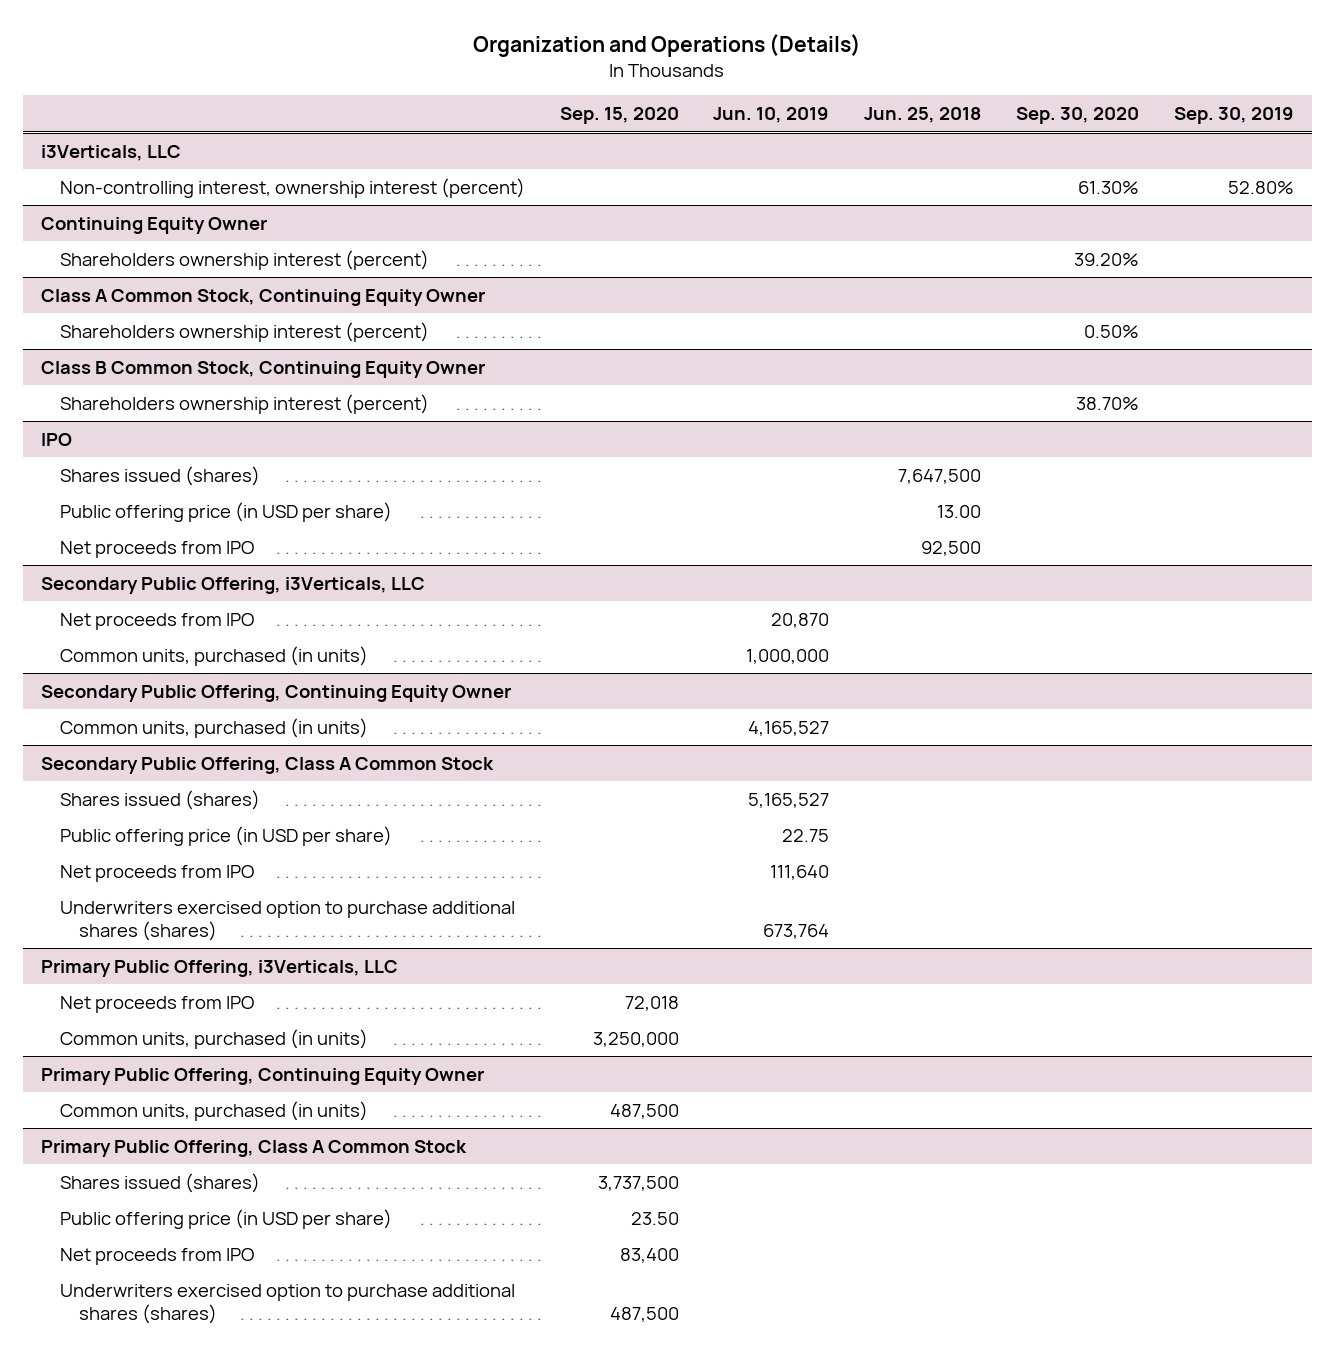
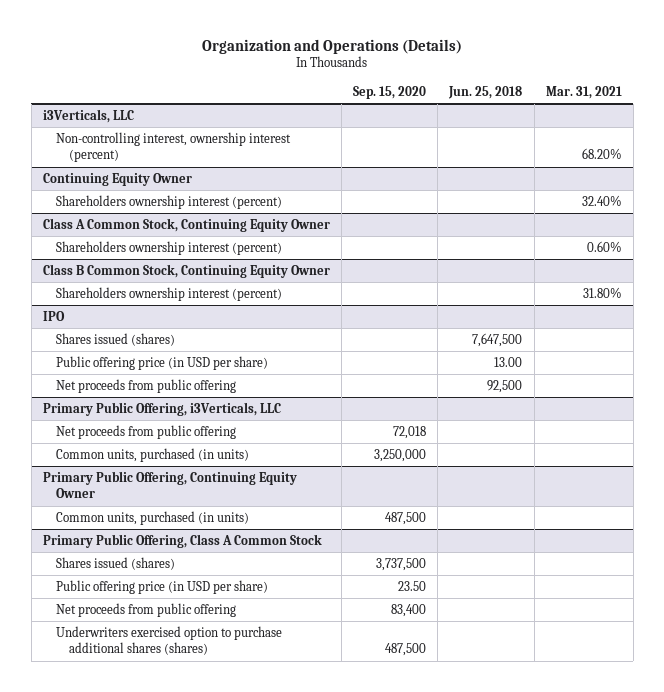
- | Sep. 15, 2020 | Jun. 10, 2019 | Jun. 25, 2018 | Sep. 30, 2020 | Sep. 30, 2019
+ | Sep. 15, 2020 | Jun. 25, 2018 | Mar. 31, 2021
@ IPO
- Net proceeds from IPO | | | 92,500 | |
- Secondary Public Offering, i3Verticals, LLC
- Net proceeds from IPO | | 20,870 | | |
- Common units, purchased (in units) | | 1,000,000 | | |
- Secondary Public Offering, Continuing Equity Owner
- Common units, purchased (in units) | | 4,165,527 | | |
- Secondary Public Offering, Class A Common Stock
- Shares issued (shares) | | 5,165,527 | | |
- Public offering price (in USD per share) | | 22.75 | | |
- Net proceeds from IPO | | 111,640 | | |
- Underwriters exercised option to purchase additional shares (shares) | | 673,764 | | |
@ IPO
+ Net proceeds from public offering | | 92,500 |
@ Primary Public Offering, i3Verticals, LLC
- Net proceeds from IPO | 72,018 | | | |
+ Net proceeds from public offering | 72,018 | |
@ Primary Public Offering, Class A Common Stock
- Net proceeds from IPO | 83,400 | | | |
+ Net proceeds from public offering | 83,400 | |

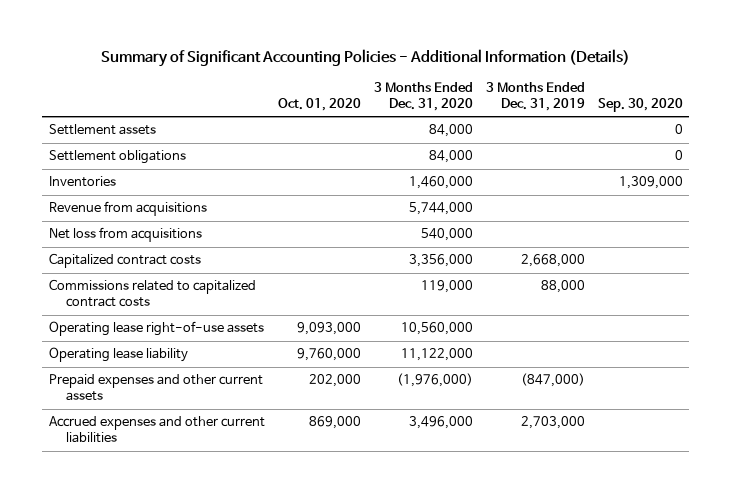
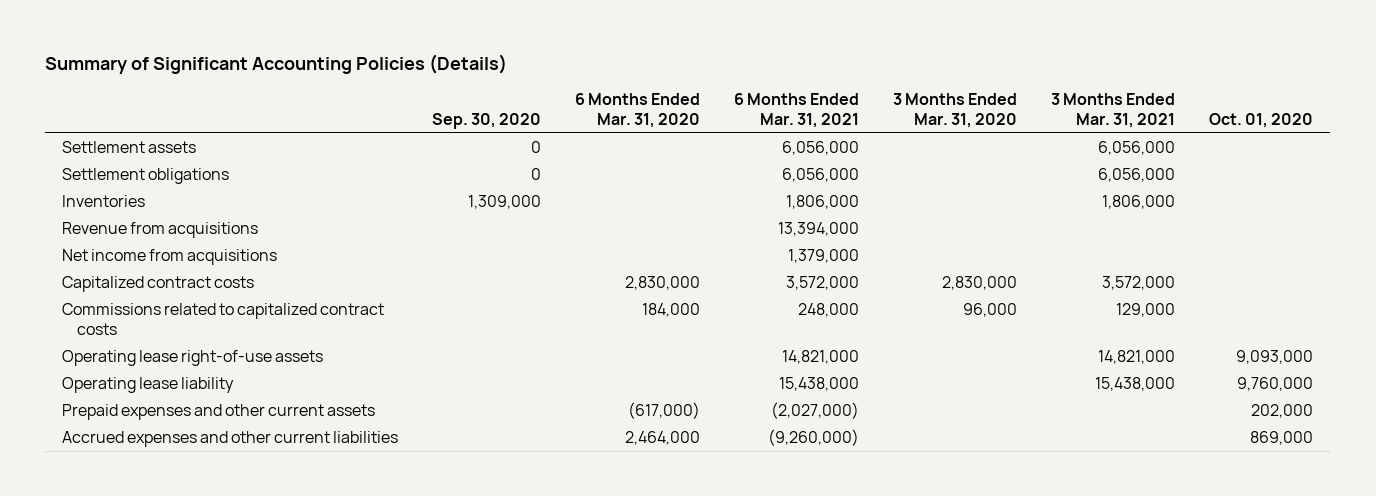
- Summary of Significant Accounting Policies - Additional Information (Details)
+ Summary of Significant Accounting Policies (Details)
- | Oct. 01, 2020 | 3 Months Ended Dec. 31, 2020 | 3 Months Ended Dec. 31, 2019 | Sep. 30, 2020
+ | Sep. 30, 2020 | 6 Months Ended Mar. 31, 2020 | 6 Months Ended Mar. 31, 2021 | 3 Months Ended Mar. 31, 2020 | 3 Months Ended Mar. 31, 2021 | Oct. 01, 2020
- Net loss from acquisitions | | 540,000 | |
+ Net income from acquisitions | | | 1,379,000 | | |

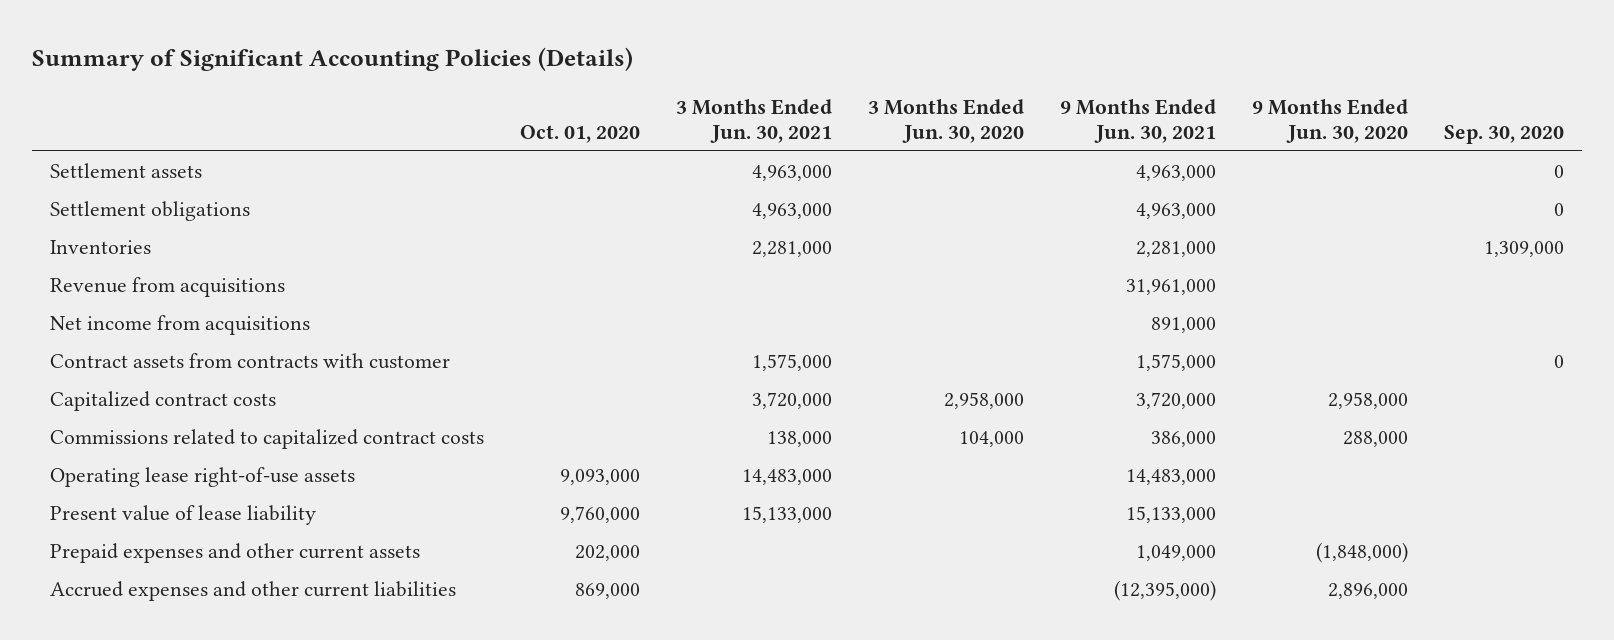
- | Sep. 30, 2020 | 6 Months Ended Mar. 31, 2020 | 6 Months Ended Mar. 31, 2021 | 3 Months Ended Mar. 31, 2020 | 3 Months Ended Mar. 31, 2021 | Oct. 01, 2020
+ | Oct. 01, 2020 | 3 Months Ended Jun. 30, 2021 | 3 Months Ended Jun. 30, 2020 | 9 Months Ended Jun. 30, 2021 | 9 Months Ended Jun. 30, 2020 | Sep. 30, 2020
+ Contract assets from contracts with customer | | 1,575,000 | | 1,575,000 | | 0
- Operating lease liability | | | 15,438,000 | | 15,438,000 | 9,760,000
+ Present value of lease liability | 9,760,000 | 15,133,000 | | 15,133,000 | |

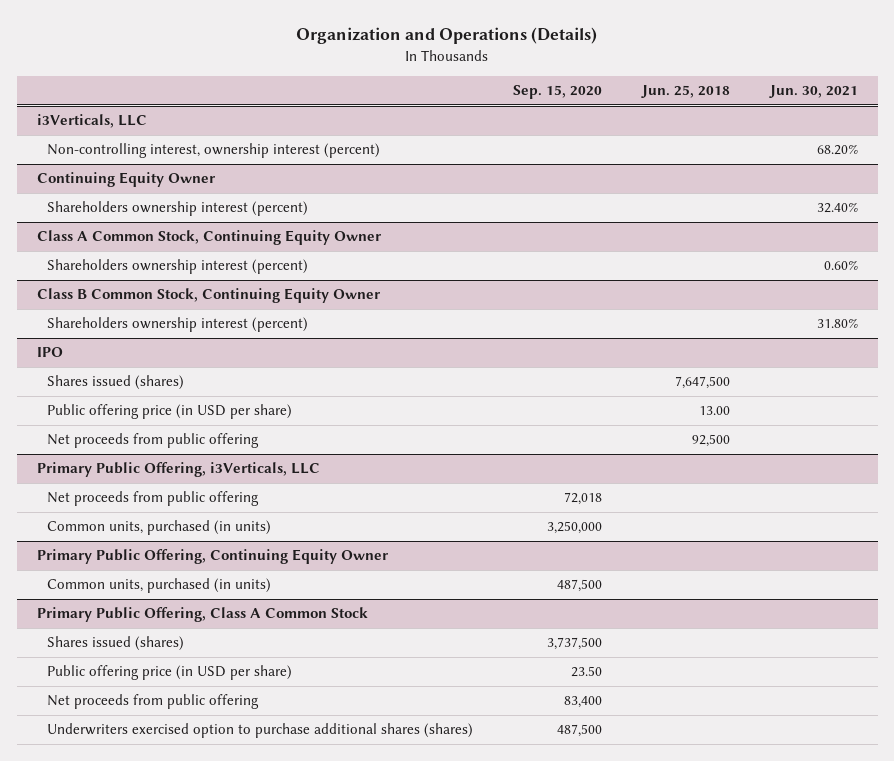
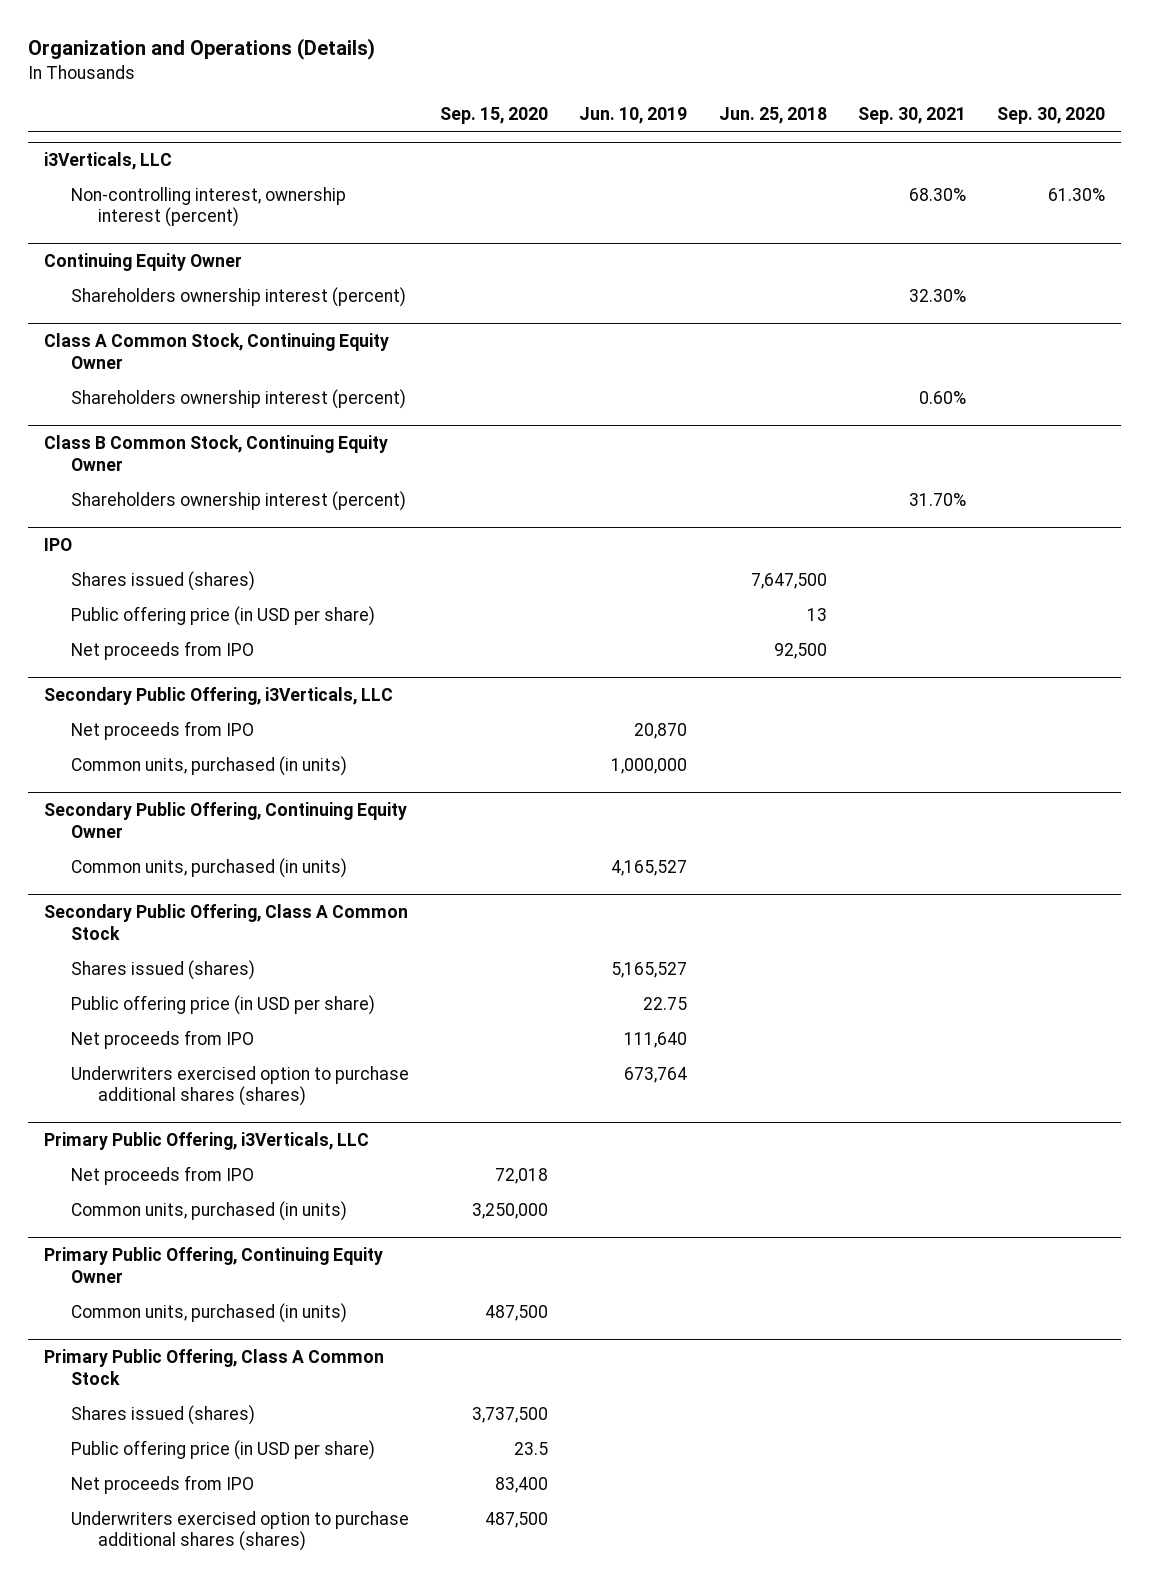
- | Sep. 15, 2020 | Jun. 25, 2018 | Jun. 30, 2021
+ | Sep. 15, 2020 | Jun. 10, 2019 | Jun. 25, 2018 | Sep. 30, 2021 | Sep. 30, 2020
@ IPO
- Public offering price (in USD per share) | | 13.00 |
- Net proceeds from public offering | | 92,500 |
+ Public offering price (in USD per share) | | | 13 | |
+ Net proceeds from IPO | | | 92,500 | |
+ Secondary Public Offering, i3Verticals, LLC
+ Net proceeds from IPO | | 20,870 | | |
+ Common units, purchased (in units) | | 1,000,000 | | |
+ Secondary Public Offering, Continuing Equity Owner
+ Common units, purchased (in units) | | 4,165,527 | | |
+ Secondary Public Offering, Class A Common Stock
+ Shares issued (shares) | | 5,165,527 | | |
+ Public offering price (in USD per share) | | 22.75 | | |
+ Net proceeds from IPO | | 111,640 | | |
+ Underwriters exercised option to purchase additional shares (shares) | | 673,764 | | |
@ Primary Public Offering, i3Verticals, LLC
- Net proceeds from public offering | 72,018 | |
+ Net proceeds from IPO | 72,018 | | | |
@ Primary Public Offering, Class A Common Stock
- Public offering price (in USD per share) | 23.50 | |
- Net proceeds from public offering | 83,400 | |
+ Public offering price (in USD per share) | 23.5 | | | |
+ Net proceeds from IPO | 83,400 | | | |

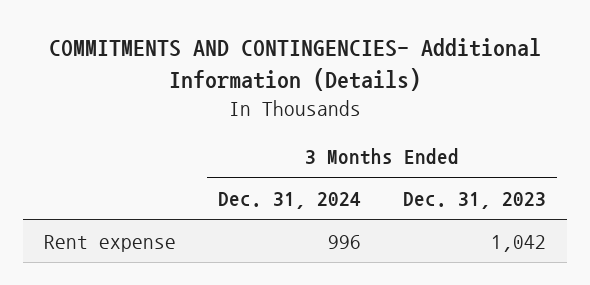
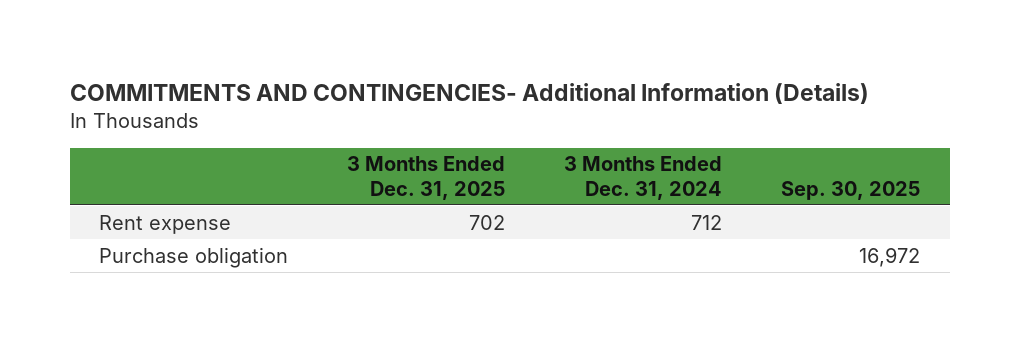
- | 3 Months Ended Dec. 31, 2024 | 3 Months Ended Dec. 31, 2023
+ | 3 Months Ended Dec. 31, 2025 | 3 Months Ended Dec. 31, 2024 | Sep. 30, 2025
- Rent expense | 996 | 1,042
+ Rent expense | 702 | 712 |
+ Purchase obligation | | | 16,972

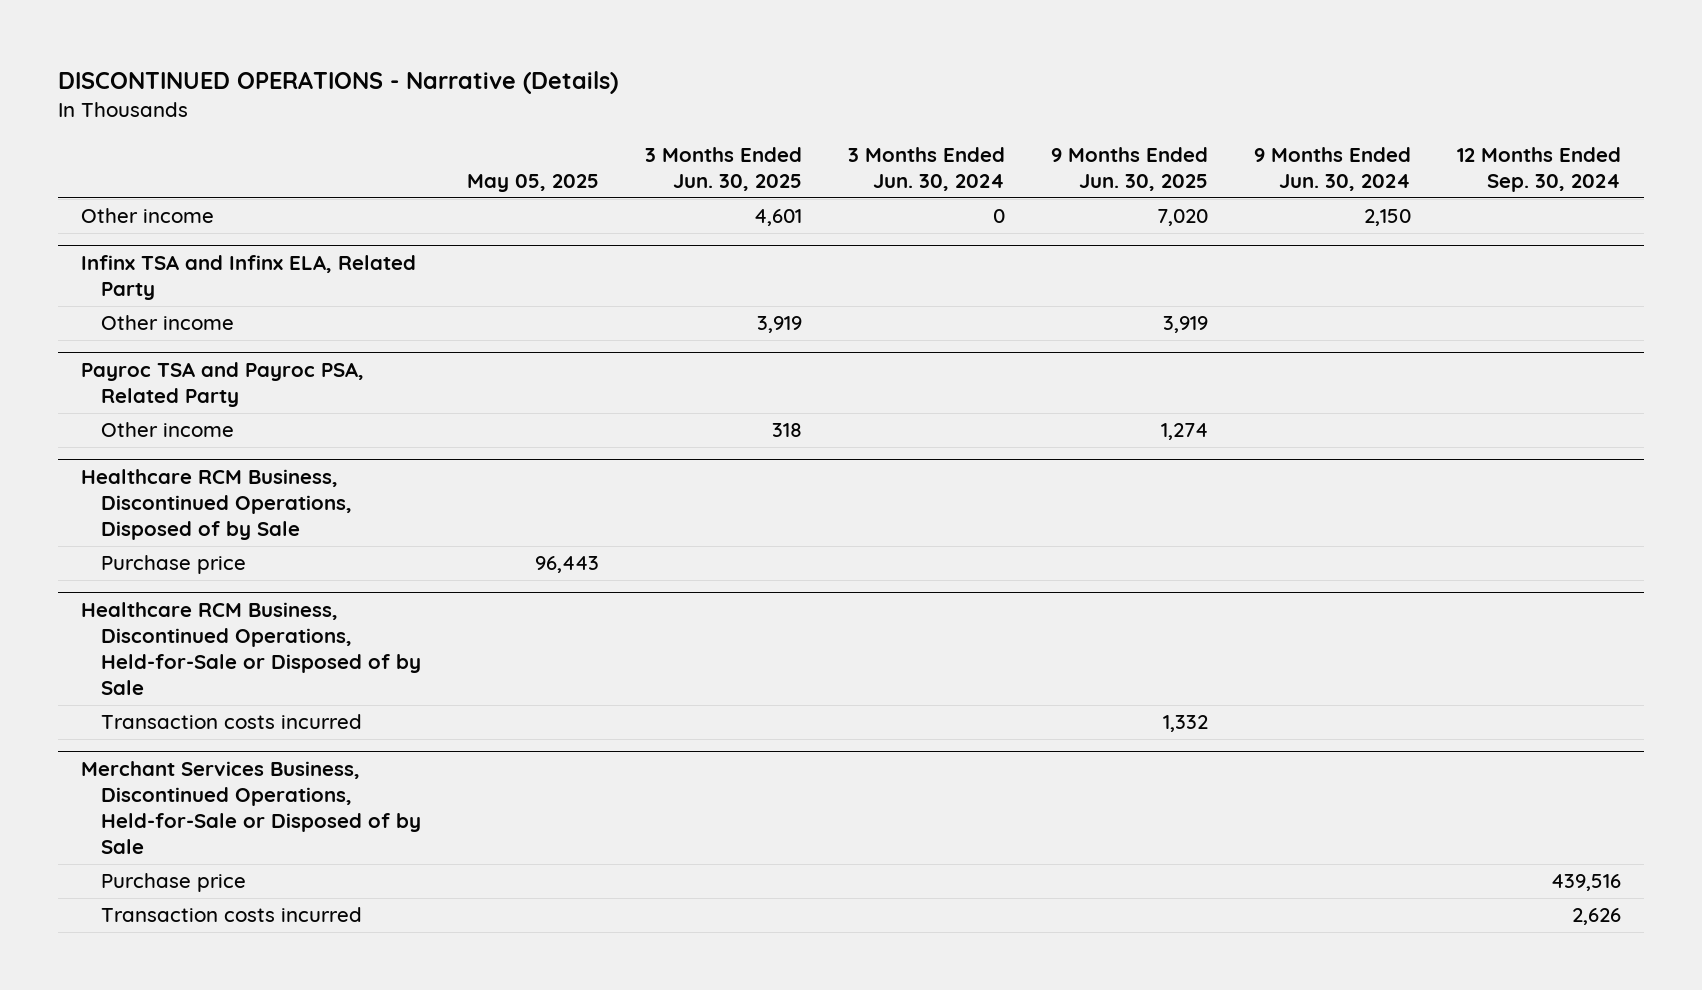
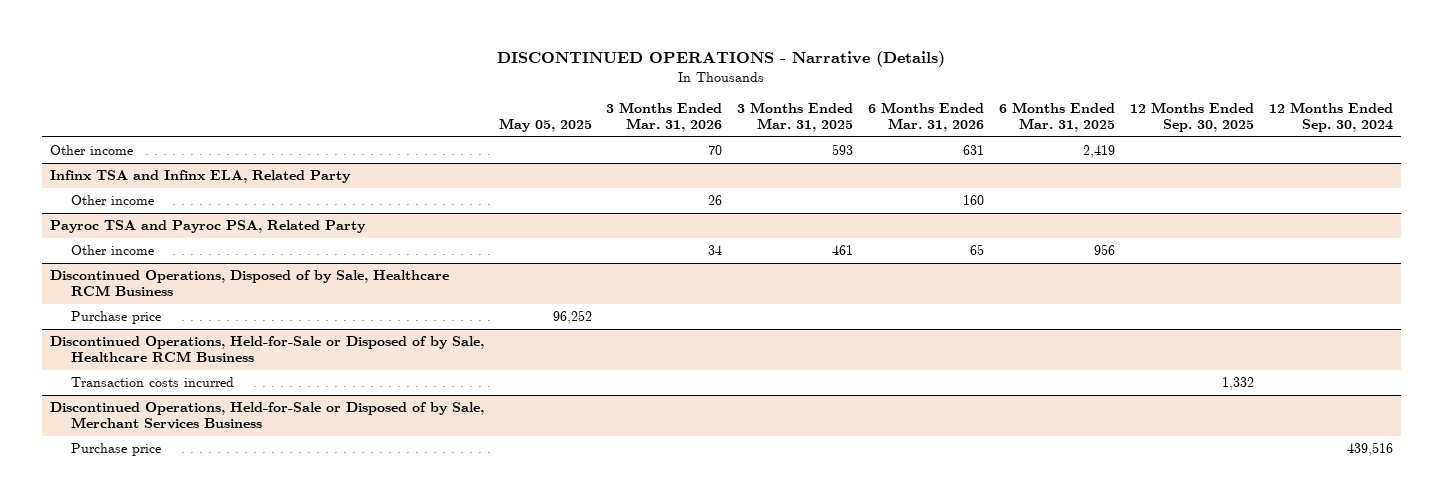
- | May 05, 2025 | 3 Months Ended Jun. 30, 2025 | 3 Months Ended Jun. 30, 2024 | 9 Months Ended Jun. 30, 2025 | 9 Months Ended Jun. 30, 2024 | 12 Months Ended Sep. 30, 2024
+ | May 05, 2025 | 3 Months Ended Mar. 31, 2026 | 3 Months Ended Mar. 31, 2025 | 6 Months Ended Mar. 31, 2026 | 6 Months Ended Mar. 31, 2025 | 12 Months Ended Sep. 30, 2025 | 12 Months Ended Sep. 30, 2024
- Healthcare RCM Business, Discontinued Operations, Disposed of by Sale
- Purchase price | 96,443 | | | | |
- Healthcare RCM Business, Discontinued Operations, Held-for-Sale or Disposed of by Sale
+ Discontinued Operations, Disposed of by Sale, Healthcare RCM Business
+ Purchase price | 96,252 | | | | | |
+ Discontinued Operations, Held-for-Sale or Disposed of by Sale, Healthcare RCM Business
- Merchant Services Business, Discontinued Operations, Held-for-Sale or Disposed of by Sale
+ Discontinued Operations, Held-for-Sale or Disposed of by Sale, Merchant Services Business
- Transaction costs incurred | | | | | | 2,626

